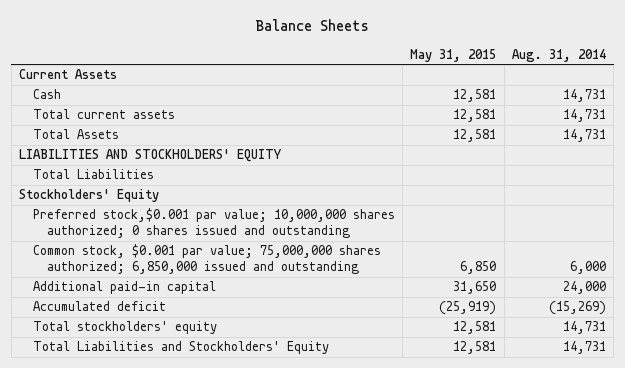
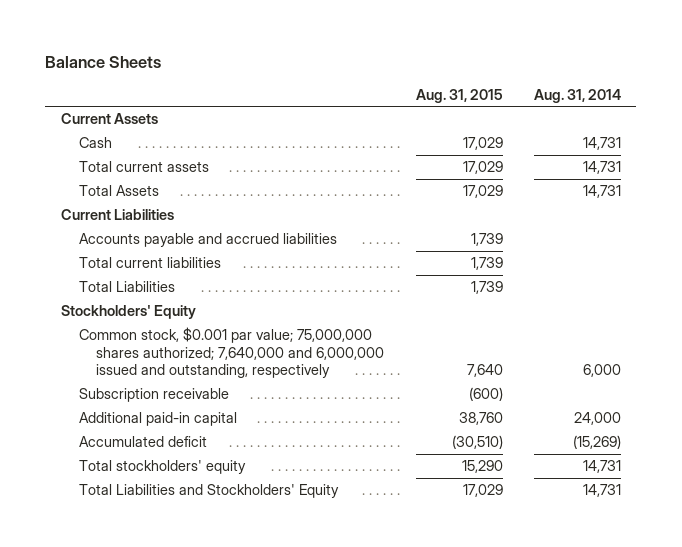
- | May 31, 2015 | Aug. 31, 2014
+ | Aug. 31, 2015 | Aug. 31, 2014
- LIABILITIES AND STOCKHOLDERS' EQUITY
+ Current Liabilities
+ Accounts payable and accrued liabilities | 1,739 |
+ Total current liabilities | 1,739 |
- Preferred stock,$0.001 par value; 10,000,000 shares authorized; 0 shares issued and outstanding
- Common stock, $0.001 par value; 75,000,000 shares authorized; 6,850,000 issued and outstanding | 6,850 | 6,000
+ Common stock, $0.001 par value; 75,000,000 shares authorized; 7,640,000 and 6,000,000 issued and outstanding, respectively | 7,640 | 6,000
+ Subscription receivable | (600) |

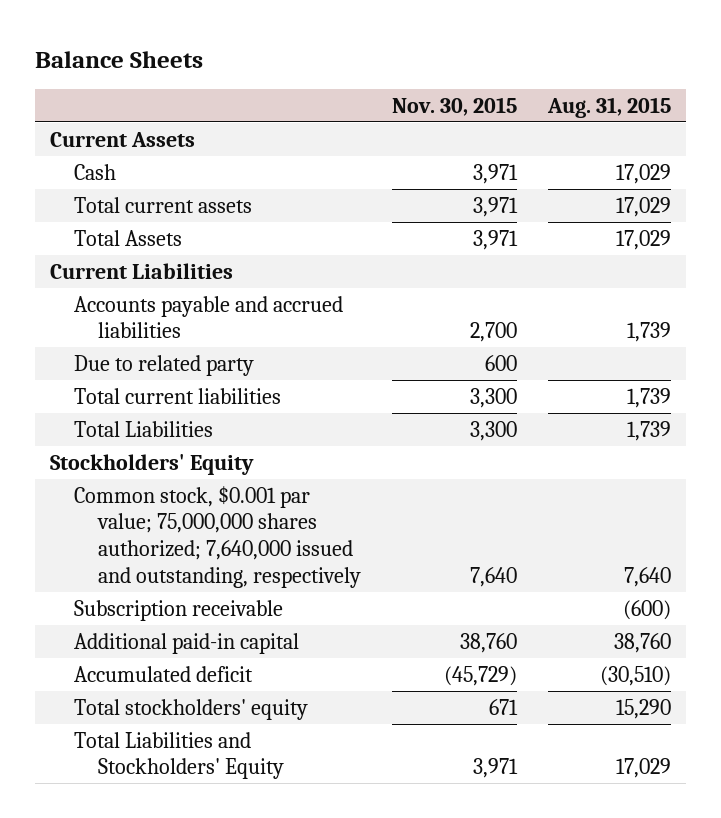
- | Aug. 31, 2015 | Aug. 31, 2014
+ | Nov. 30, 2015 | Aug. 31, 2015
+ Due to related party | 600 |
- Common stock, $0.001 par value; 75,000,000 shares authorized; 7,640,000 and 6,000,000 issued and outstanding, respectively | 7,640 | 6,000
+ Common stock, $0.001 par value; 75,000,000 shares authorized; 7,640,000 issued and outstanding, respectively | 7,640 | 7,640

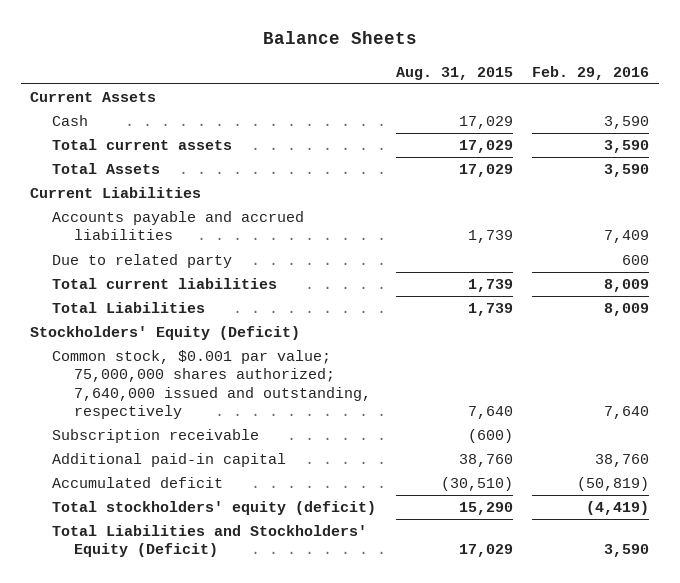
- | Nov. 30, 2015 | Aug. 31, 2015
+ | Aug. 31, 2015 | Feb. 29, 2016
- Stockholders' Equity
+ Stockholders' Equity (Deficit)
- Total stockholders' equity | 671 | 15,290
- Total Liabilities and Stockholders' Equity | 3,971 | 17,029
+ Total stockholders' equity (deficit) | 15,290 | (4,419)
+ Total Liabilities and Stockholders' Equity (Deficit) | 17,029 | 3,590

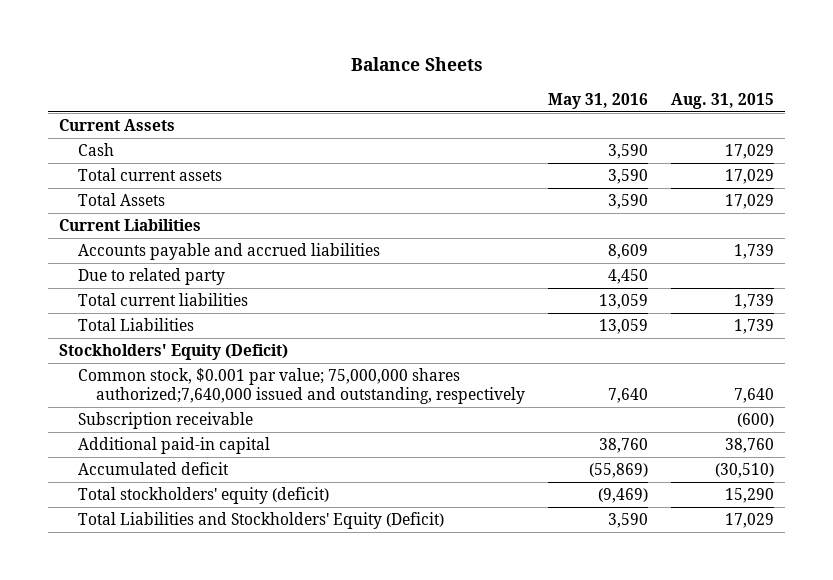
- | Aug. 31, 2015 | Feb. 29, 2016
+ | May 31, 2016 | Aug. 31, 2015
- Common stock, $0.001 par value; 75,000,000 shares authorized; 7,640,000 issued and outstanding, respectively | 7,640 | 7,640
+ Common stock, $0.001 par value; 75,000,000 shares authorized;7,640,000 issued and outstanding, respectively | 7,640 | 7,640

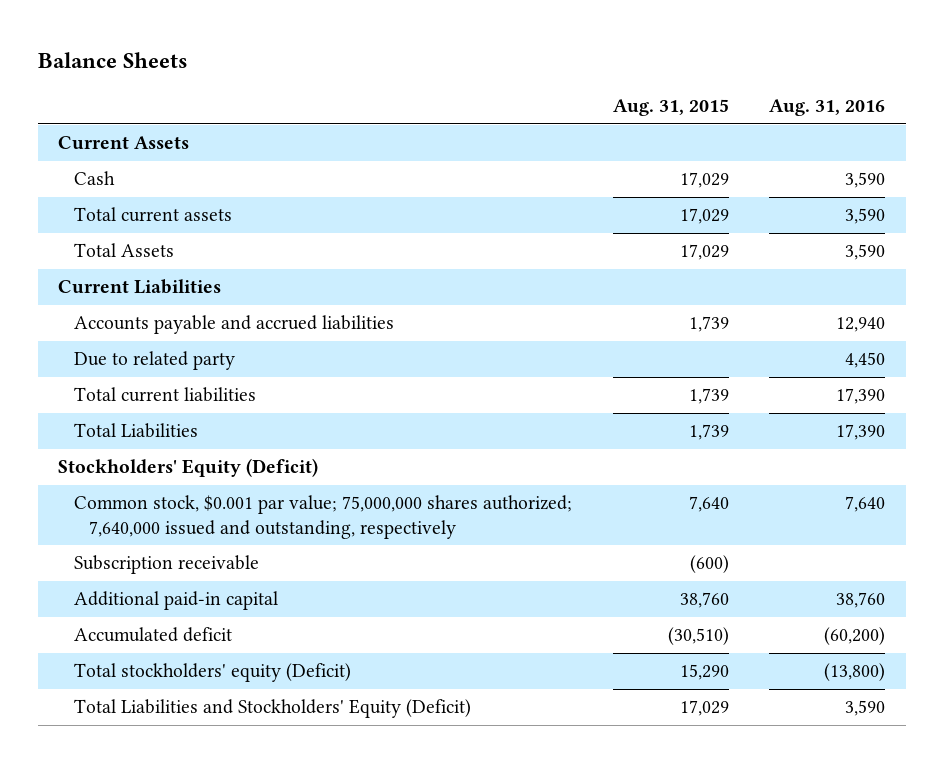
- | May 31, 2016 | Aug. 31, 2015
+ | Aug. 31, 2015 | Aug. 31, 2016
- Common stock, $0.001 par value; 75,000,000 shares authorized;7,640,000 issued and outstanding, respectively | 7,640 | 7,640
+ Common stock, $0.001 par value; 75,000,000 shares authorized; 7,640,000 issued and outstanding, respectively | 7,640 | 7,640
- Total stockholders' equity (deficit) | (9,469) | 15,290
+ Total stockholders' equity (Deficit) | 15,290 | (13,800)

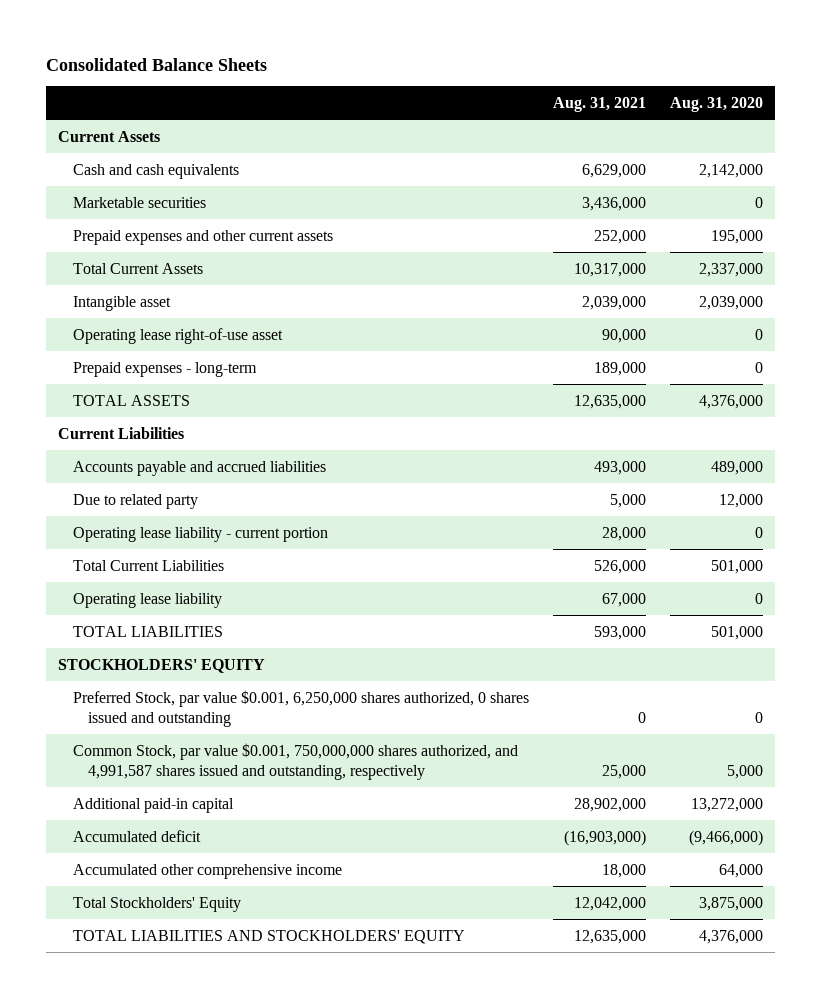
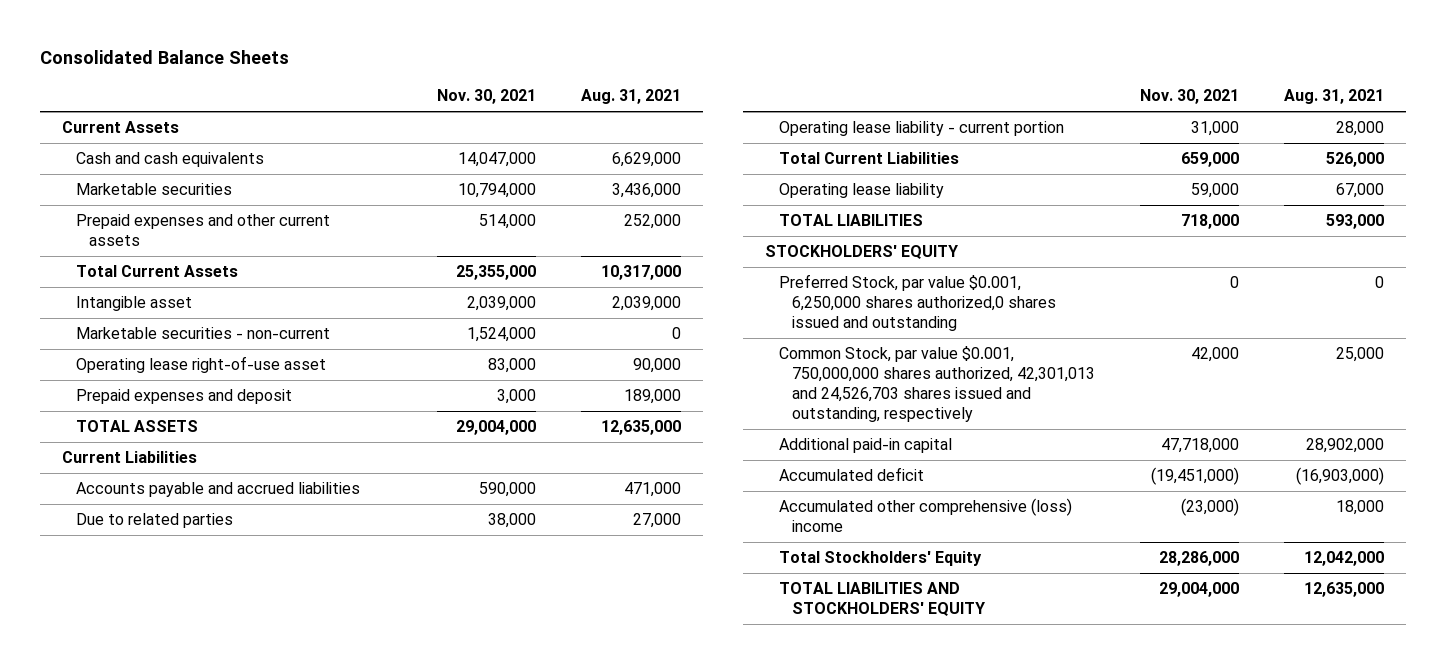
- | Aug. 31, 2021 | Aug. 31, 2020
+ | Nov. 30, 2021 | Aug. 31, 2021
+ Marketable securities - non-current | 1,524,000 | 0
- Prepaid expenses - long-term | 189,000 | 0
+ Prepaid expenses and deposit | 3,000 | 189,000
- Accounts payable and accrued liabilities | 493,000 | 489,000
- Due to related party | 5,000 | 12,000
+ Accounts payable and accrued liabilities | 590,000 | 471,000
+ Due to related parties | 38,000 | 27,000
- Preferred Stock, par value $0.001, 6,250,000 shares authorized, 0 shares issued and outstanding | 0 | 0
- Common Stock, par value $0.001, 750,000,000 shares authorized, and 4,991,587 shares issued and outstanding, respectively | 25,000 | 5,000
+ Preferred Stock, par value $0.001, 6,250,000 shares authorized,0 shares issued and outstanding | 0 | 0
+ Common Stock, par value $0.001, 750,000,000 shares authorized, 42,301,013 and 24,526,703 shares issued and outstanding, respectively | 42,000 | 25,000
- Accumulated other comprehensive income | 18,000 | 64,000
+ Accumulated other comprehensive (loss) income | (23,000) | 18,000

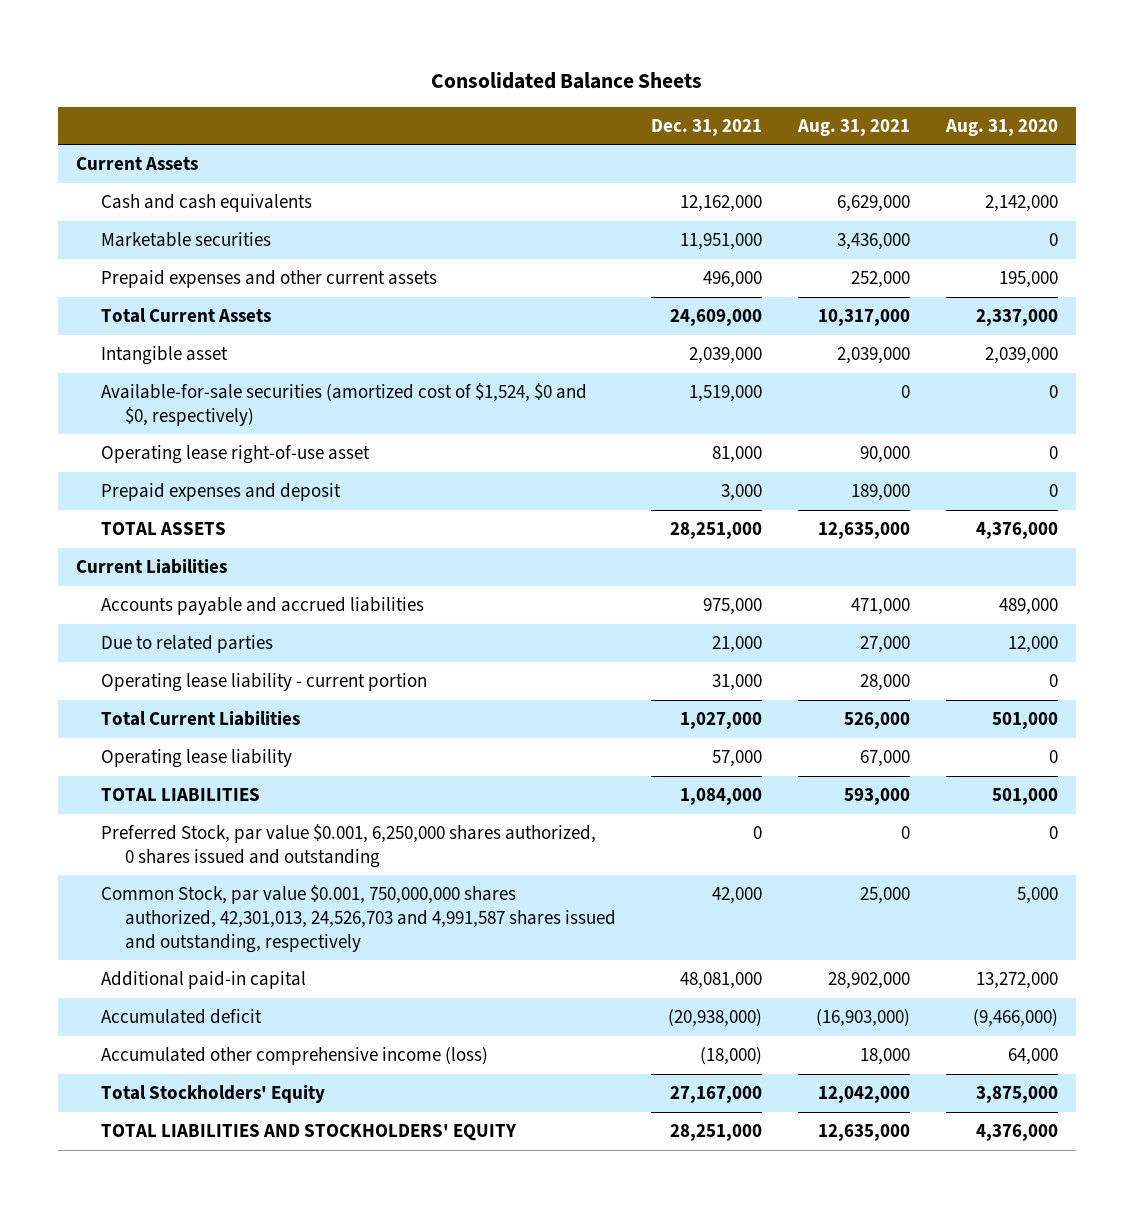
- | Nov. 30, 2021 | Aug. 31, 2021
+ | Dec. 31, 2021 | Aug. 31, 2021 | Aug. 31, 2020
- Marketable securities - non-current | 1,524,000 | 0
+ Available-for-sale securities (amortized cost of $1,524, $0 and $0, respectively) | 1,519,000 | 0 | 0
- STOCKHOLDERS' EQUITY
- Preferred Stock, par value $0.001, 6,250,000 shares authorized,0 shares issued and outstanding | 0 | 0
- Common Stock, par value $0.001, 750,000,000 shares authorized, 42,301,013 and 24,526,703 shares issued and outstanding, respectively | 42,000 | 25,000
+ Preferred Stock, par value $0.001, 6,250,000 shares authorized, 0 shares issued and outstanding | 0 | 0 | 0
+ Common Stock, par value $0.001, 750,000,000 shares authorized, 42,301,013, 24,526,703 and 4,991,587 shares issued and outstanding, respectively | 42,000 | 25,000 | 5,000
- Accumulated other comprehensive (loss) income | (23,000) | 18,000
+ Accumulated other comprehensive income (loss) | (18,000) | 18,000 | 64,000

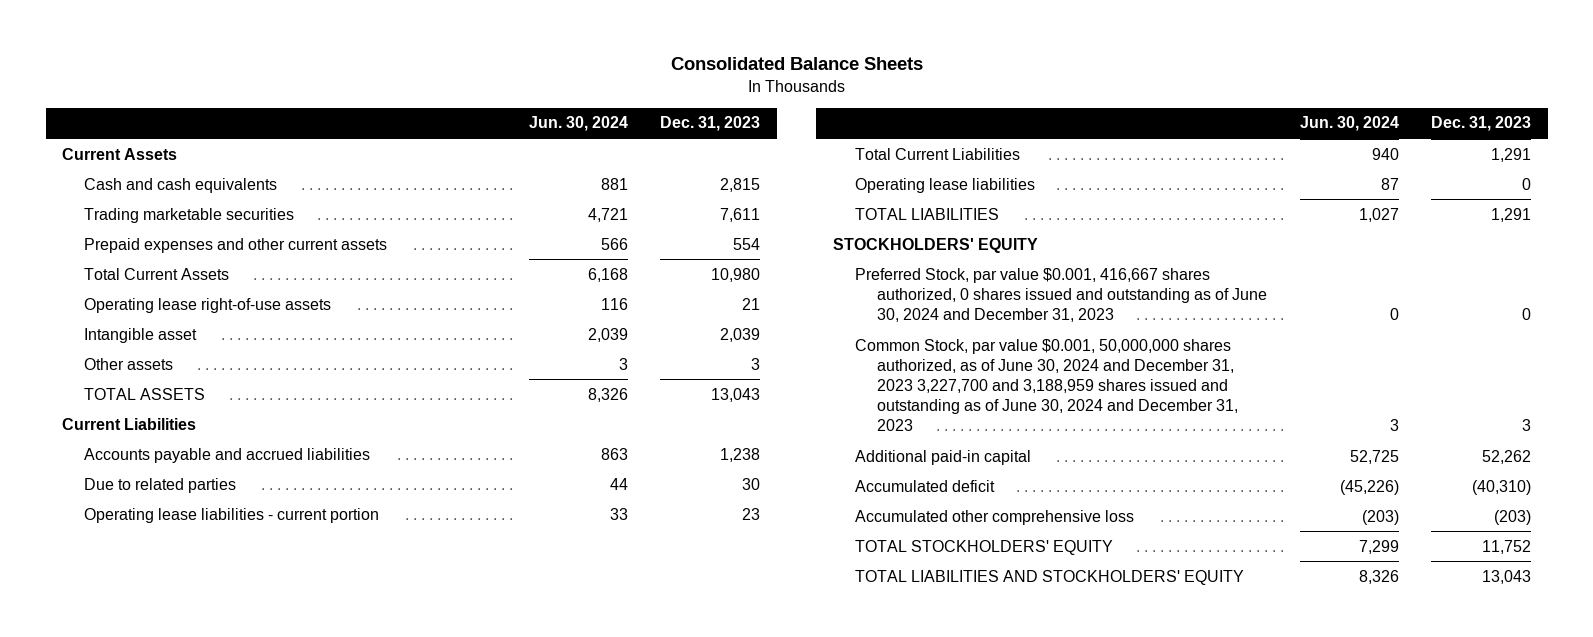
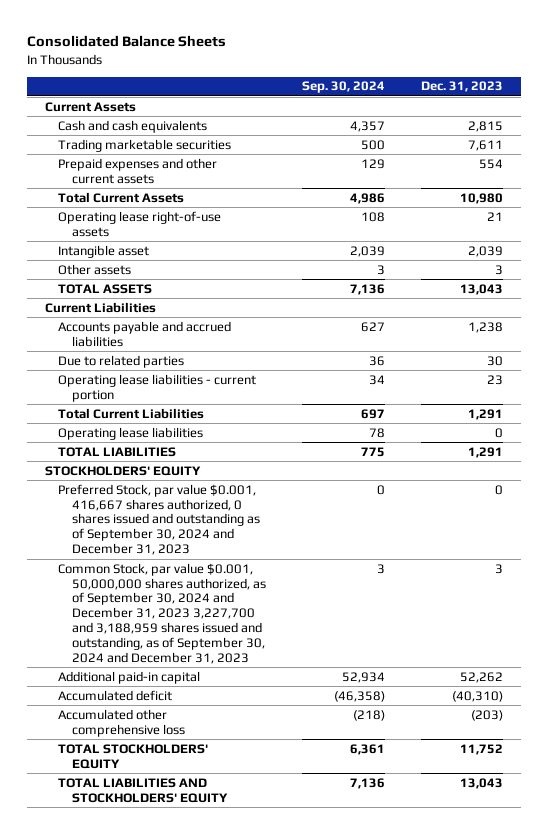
- | Jun. 30, 2024 | Dec. 31, 2023
+ | Sep. 30, 2024 | Dec. 31, 2023
- Preferred Stock, par value $0.001, 416,667 shares authorized, 0 shares issued and outstanding as of June 30, 2024 and December 31, 2023 | 0 | 0
- Common Stock, par value $0.001, 50,000,000 shares authorized, as of June 30, 2024 and December 31, 2023 3,227,700 and 3,188,959 shares issued and outstanding as of June 30, 2024 and December 31, 2023 | 3 | 3
+ Preferred Stock, par value $0.001, 416,667 shares authorized, 0 shares issued and outstanding as of September 30, 2024 and December 31, 2023 | 0 | 0
+ Common Stock, par value $0.001, 50,000,000 shares authorized, as of September 30, 2024 and December 31, 2023 3,227,700 and 3,188,959 shares issued and outstanding, as of September 30, 2024 and December 31, 2023 | 3 | 3

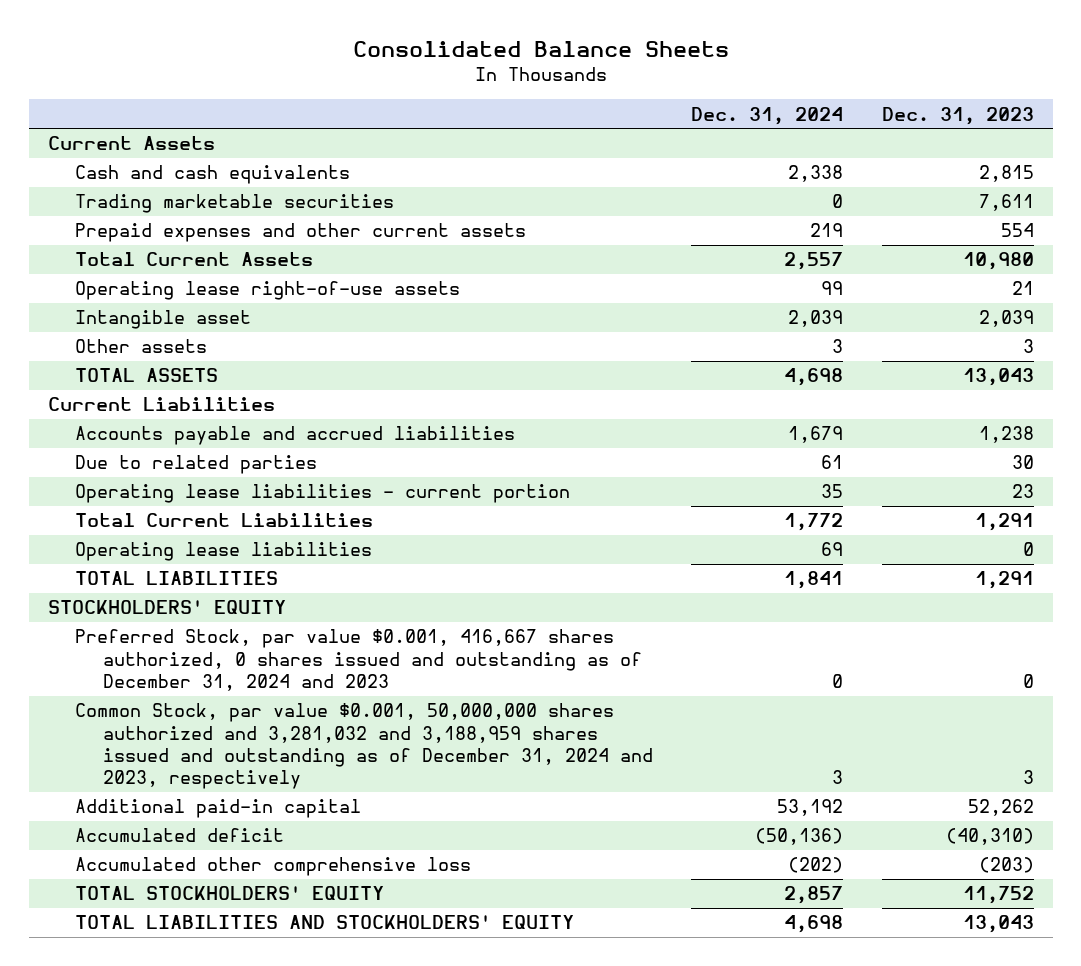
- | Sep. 30, 2024 | Dec. 31, 2023
+ | Dec. 31, 2024 | Dec. 31, 2023
- Preferred Stock, par value $0.001, 416,667 shares authorized, 0 shares issued and outstanding as of September 30, 2024 and December 31, 2023 | 0 | 0
- Common Stock, par value $0.001, 50,000,000 shares authorized, as of September 30, 2024 and December 31, 2023 3,227,700 and 3,188,959 shares issued and outstanding, as of September 30, 2024 and December 31, 2023 | 3 | 3
+ Preferred Stock, par value $0.001, 416,667 shares authorized, 0 shares issued and outstanding as of December 31, 2024 and 2023 | 0 | 0
+ Common Stock, par value $0.001, 50,000,000 shares authorized and 3,281,032 and 3,188,959 shares issued and outstanding as of December 31, 2024 and 2023, respectively | 3 | 3

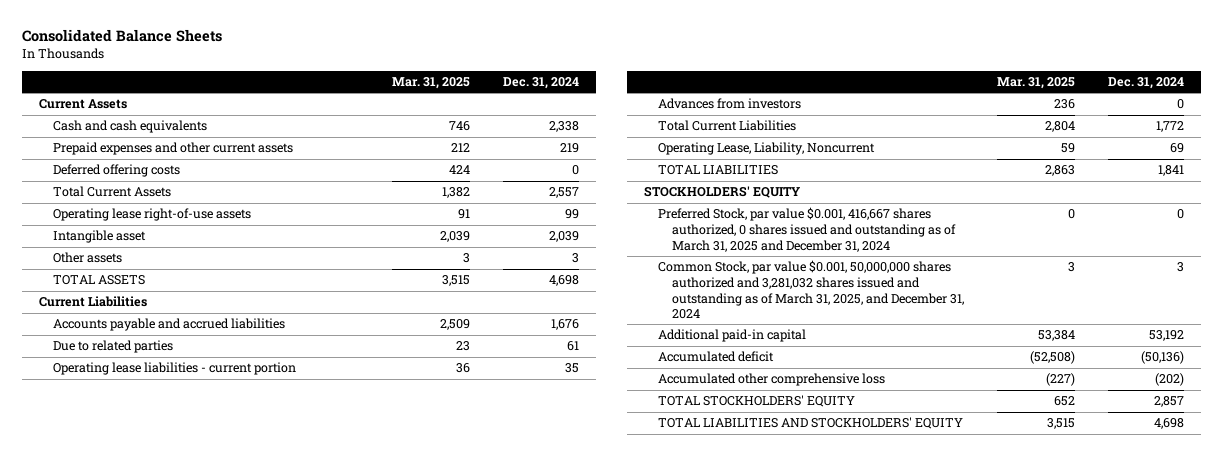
- | Dec. 31, 2024 | Dec. 31, 2023
+ | Mar. 31, 2025 | Dec. 31, 2024
- Trading marketable securities | 0 | 7,611
+ Deferred offering costs | 424 | 0
- Accounts payable and accrued liabilities | 1,679 | 1,238
+ Accounts payable and accrued liabilities | 2,509 | 1,676
+ Advances from investors | 236 | 0
- Operating lease liabilities | 69 | 0
+ Operating Lease, Liability, Noncurrent | 59 | 69
- Preferred Stock, par value $0.001, 416,667 shares authorized, 0 shares issued and outstanding as of December 31, 2024 and 2023 | 0 | 0
- Common Stock, par value $0.001, 50,000,000 shares authorized and 3,281,032 and 3,188,959 shares issued and outstanding as of December 31, 2024 and 2023, respectively | 3 | 3
+ Preferred Stock, par value $0.001, 416,667 shares authorized, 0 shares issued and outstanding as of March 31, 2025 and December 31, 2024 | 0 | 0
+ Common Stock, par value $0.001, 50,000,000 shares authorized and 3,281,032 shares issued and outstanding as of March 31, 2025, and December 31, 2024 | 3 | 3

